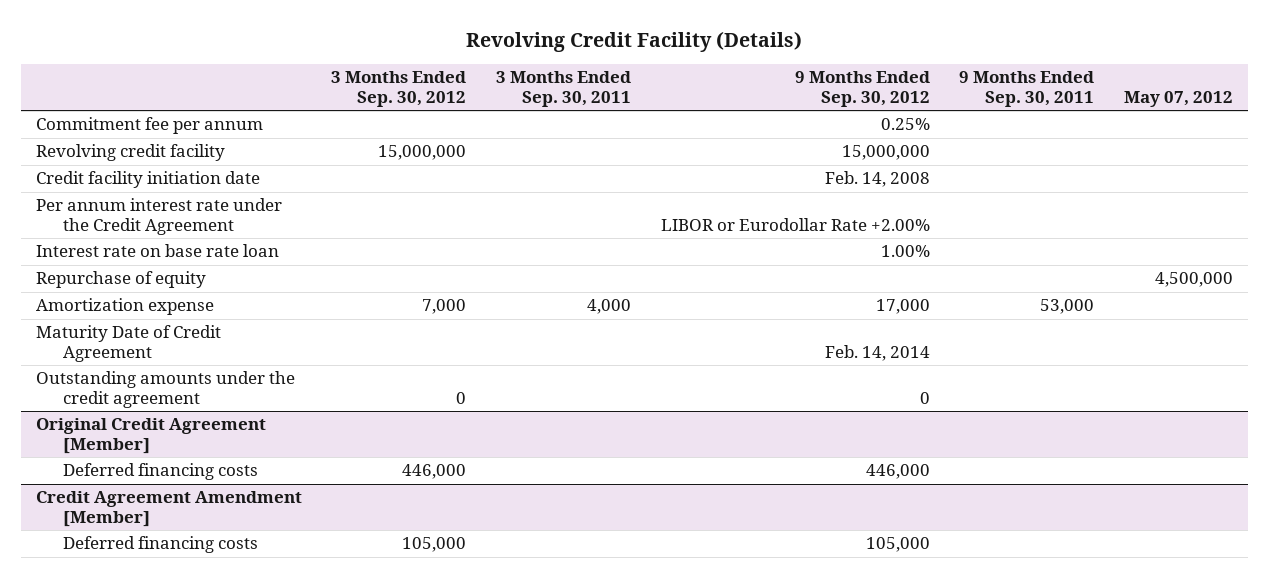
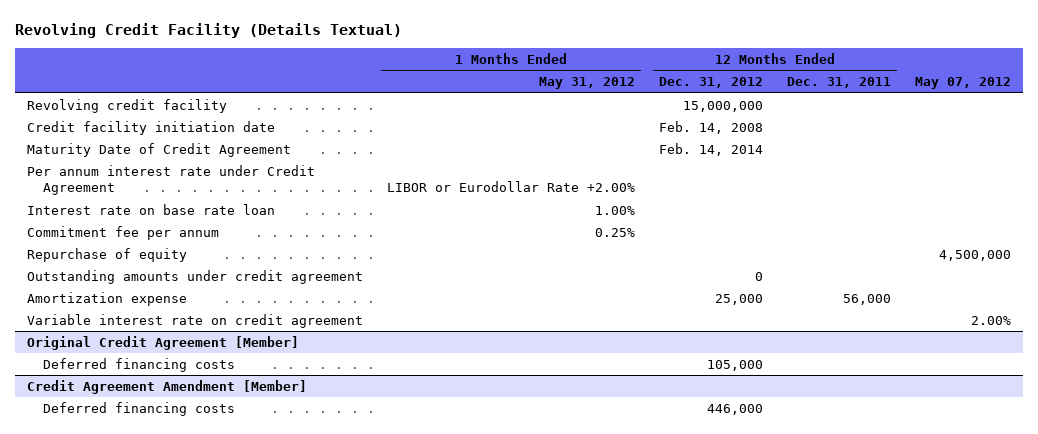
- Revolving Credit Facility (Details)
+ Revolving Credit Facility (Details Textual)
- | 3 Months Ended Sep. 30, 2012 | 3 Months Ended Sep. 30, 2011 | 9 Months Ended Sep. 30, 2012 | 9 Months Ended Sep. 30, 2011 | May 07, 2012
+ | 1 Months Ended May 31, 2012 | 12 Months Ended Dec. 31, 2012 | 12 Months Ended Dec. 31, 2011 | May 07, 2012
- Per annum interest rate under the Credit Agreement | | | LIBOR or Eurodollar Rate +2.00% | |
moved up: Maturity Date of Credit Agreement | | Feb. 14, 2014 | |
+ Per annum interest rate under Credit Agreement | LIBOR or Eurodollar Rate +2.00% | | |
moved down: Commitment fee per annum | 0.25% | | |
+ Outstanding amounts under credit agreement | | 0 | |
- Outstanding amounts under the credit agreement | 0 | | 0 | |
+ Variable interest rate on credit agreement | | | | 2.00%

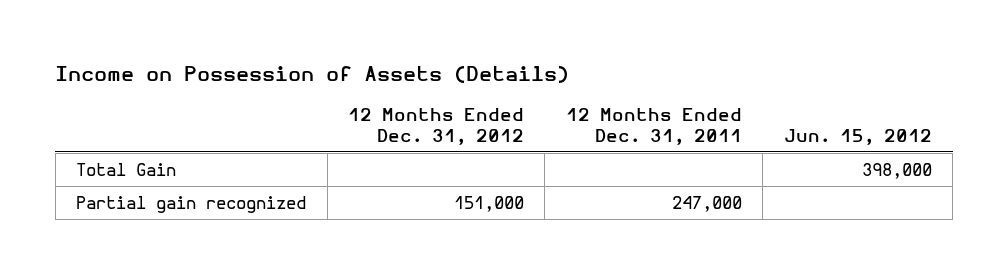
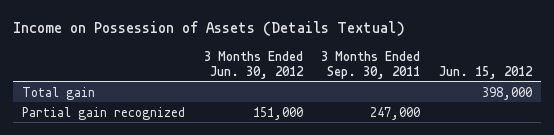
- Income on Possession of Assets (Details)
+ Income on Possession of Assets (Details Textual)
- | 12 Months Ended Dec. 31, 2012 | 12 Months Ended Dec. 31, 2011 | Jun. 15, 2012
+ | 3 Months Ended Jun. 30, 2012 | 3 Months Ended Sep. 30, 2011 | Jun. 15, 2012
- Total Gain | | | 398,000
+ Total gain | | | 398,000

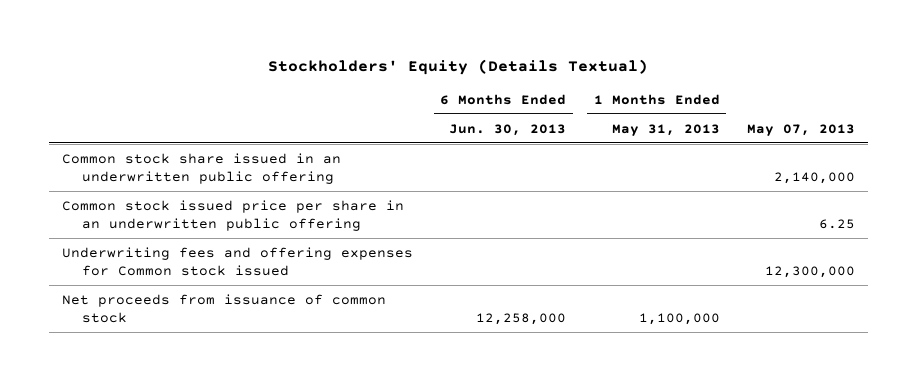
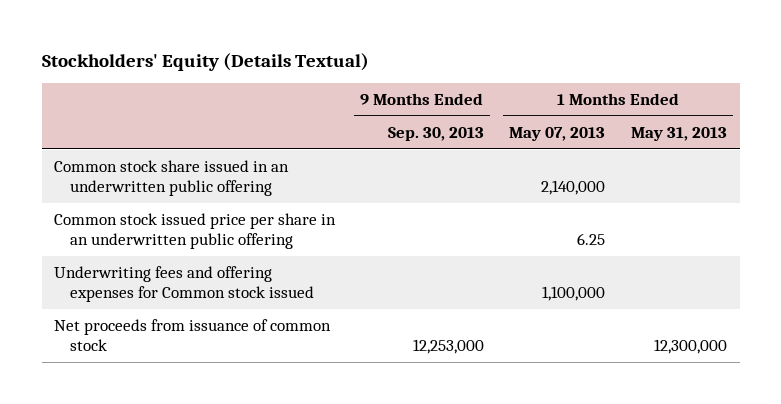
- | 6 Months Ended Jun. 30, 2013 | 1 Months Ended May 31, 2013 | May 07, 2013
+ | 9 Months Ended Sep. 30, 2013 | 1 Months Ended May 07, 2013 | 1 Months Ended May 31, 2013
- Net proceeds from issuance of common stock | 12,258,000 | 1,100,000 |
+ Net proceeds from issuance of common stock | 12,253,000 | | 12,300,000

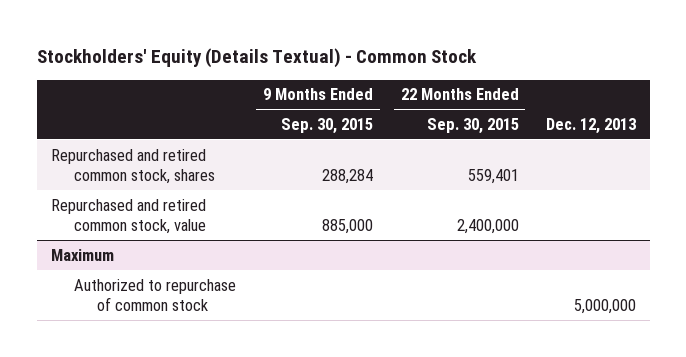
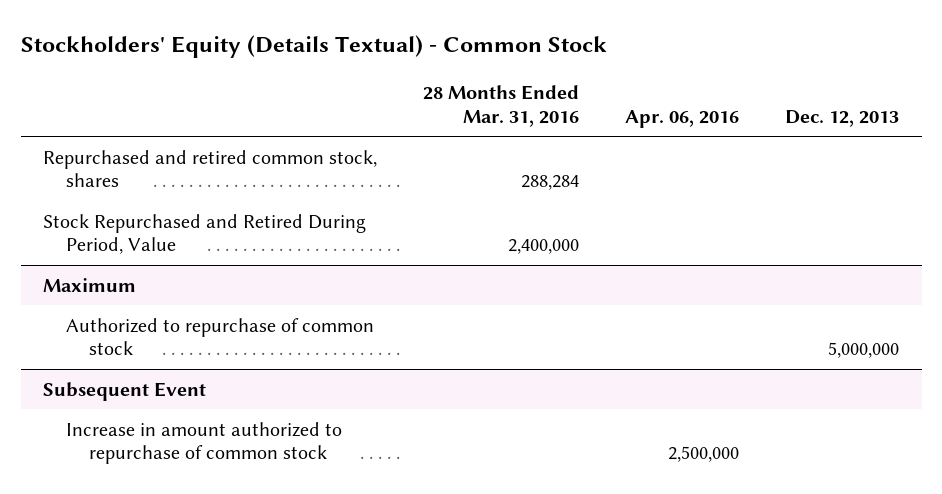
- | 9 Months Ended Sep. 30, 2015 | 22 Months Ended Sep. 30, 2015 | Dec. 12, 2013
+ | 28 Months Ended Mar. 31, 2016 | Apr. 06, 2016 | Dec. 12, 2013
- Repurchased and retired common stock, value | 885,000 | 2,400,000 |
+ Stock Repurchased and Retired During Period, Value | 2,400,000 | |
+ Subsequent Event
+ Increase in amount authorized to repurchase of common stock | | 2,500,000 |

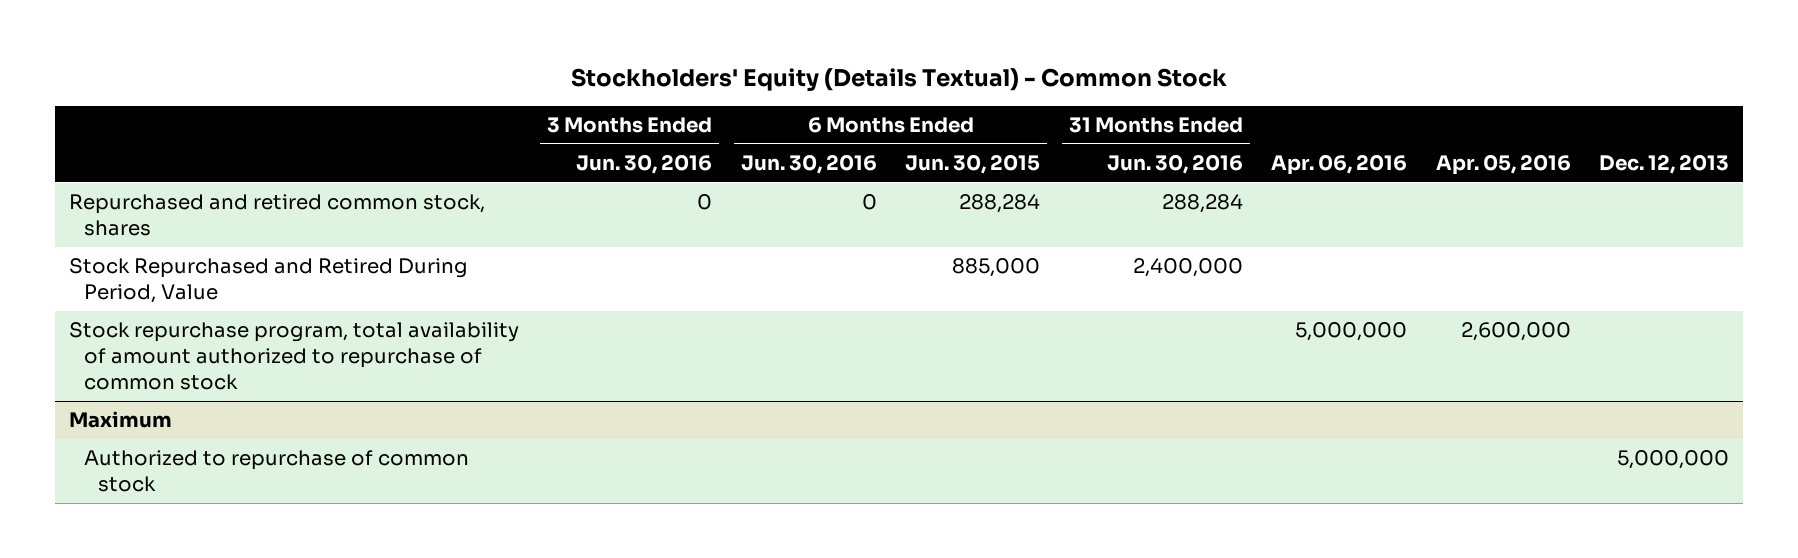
- | 28 Months Ended Mar. 31, 2016 | Apr. 06, 2016 | Dec. 12, 2013
+ | 3 Months Ended Jun. 30, 2016 | 6 Months Ended Jun. 30, 2016 | 6 Months Ended Jun. 30, 2015 | 31 Months Ended Jun. 30, 2016 | Apr. 06, 2016 | Apr. 05, 2016 | Dec. 12, 2013
+ Stock repurchase program, total availability of amount authorized to repurchase of common stock | | | | | 5,000,000 | 2,600,000 |
- Subsequent Event
- Increase in amount authorized to repurchase of common stock | | 2,500,000 |

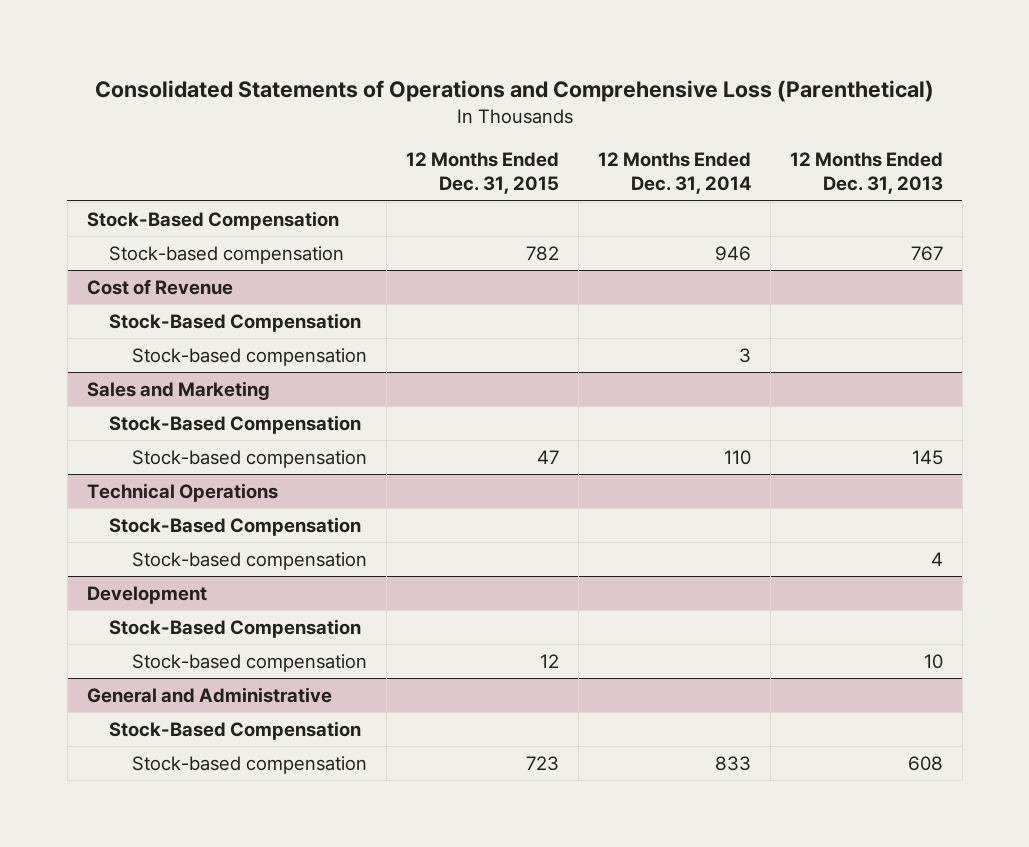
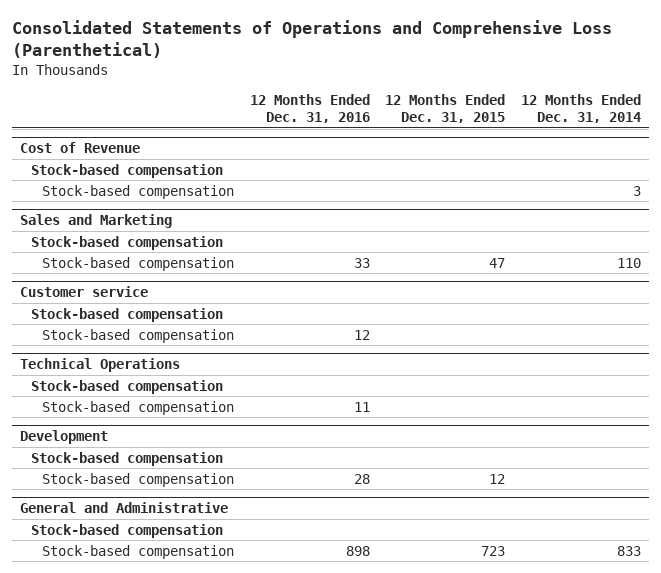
- | 12 Months Ended Dec. 31, 2015 | 12 Months Ended Dec. 31, 2014 | 12 Months Ended Dec. 31, 2013
+ | 12 Months Ended Dec. 31, 2016 | 12 Months Ended Dec. 31, 2015 | 12 Months Ended Dec. 31, 2014
- Stock-Based Compensation
- Stock-based compensation | 782 | 946 | 767
@ Cost of Revenue
- Stock-Based Compensation
+ Stock-based compensation
@ Sales and Marketing
- Stock-Based Compensation
+ Stock-based compensation
+ Customer service
+ Stock-based compensation
+ Stock-based compensation | 12 | |
@ Technical Operations
- Stock-Based Compensation
+ Stock-based compensation | 11 | |
@ Development
- Stock-Based Compensation
+ Stock-based compensation
@ General and Administrative
- Stock-Based Compensation
+ Stock-based compensation

